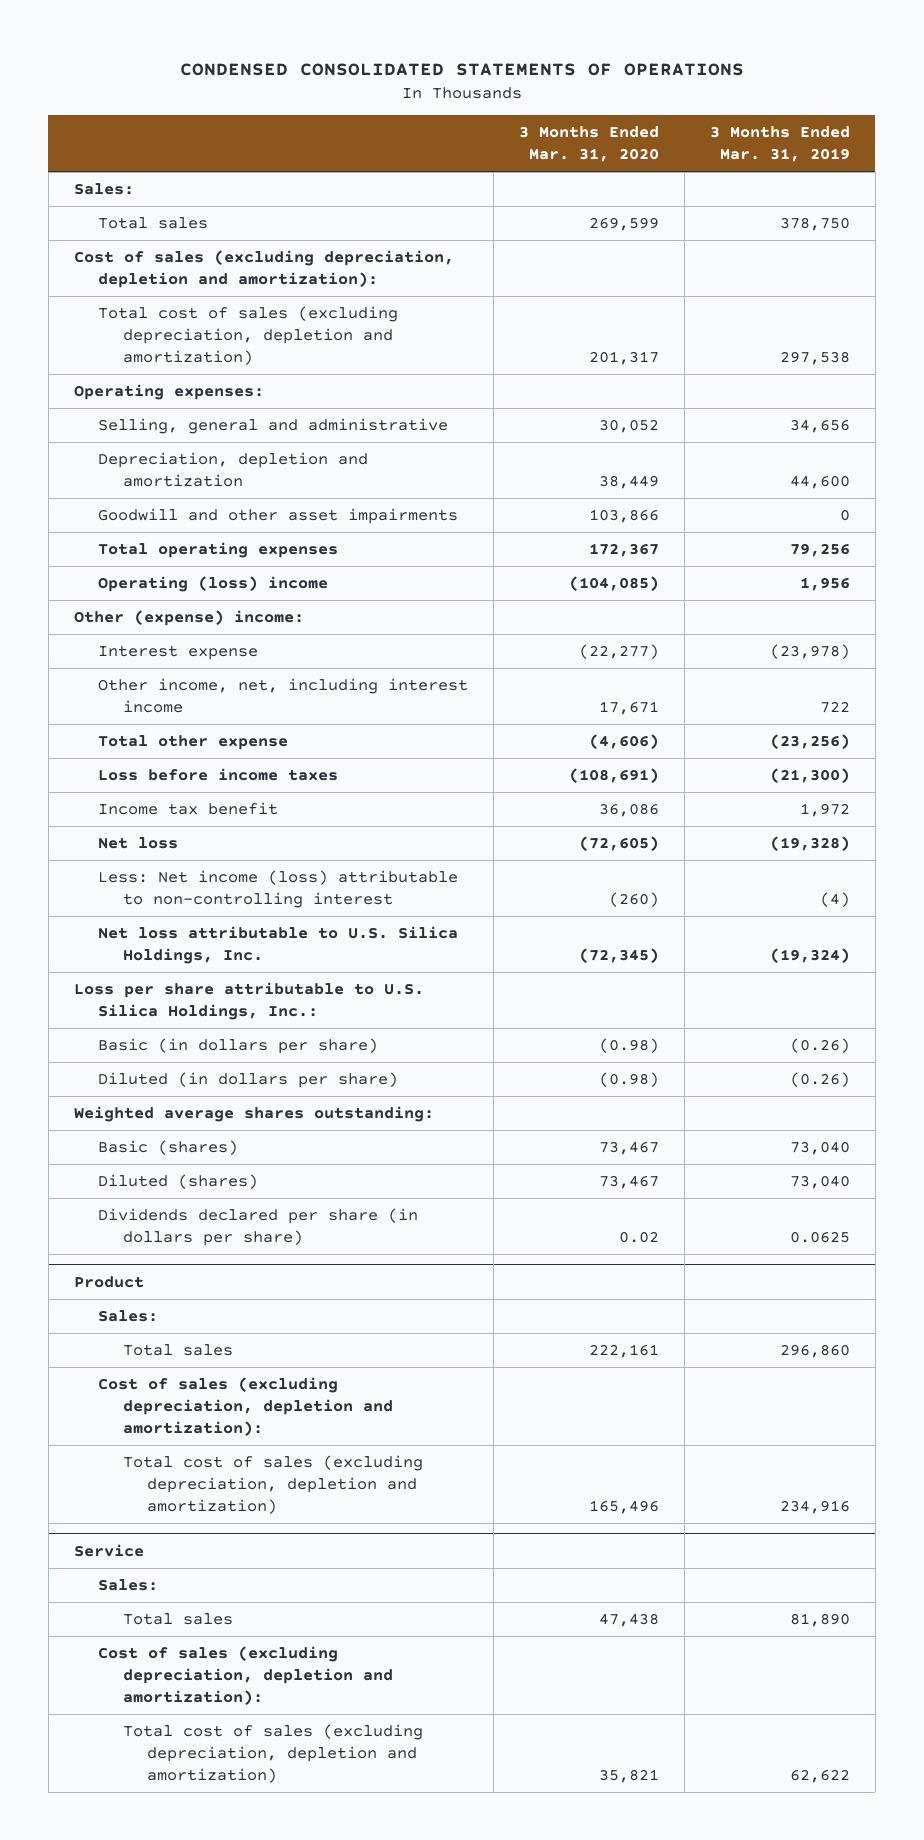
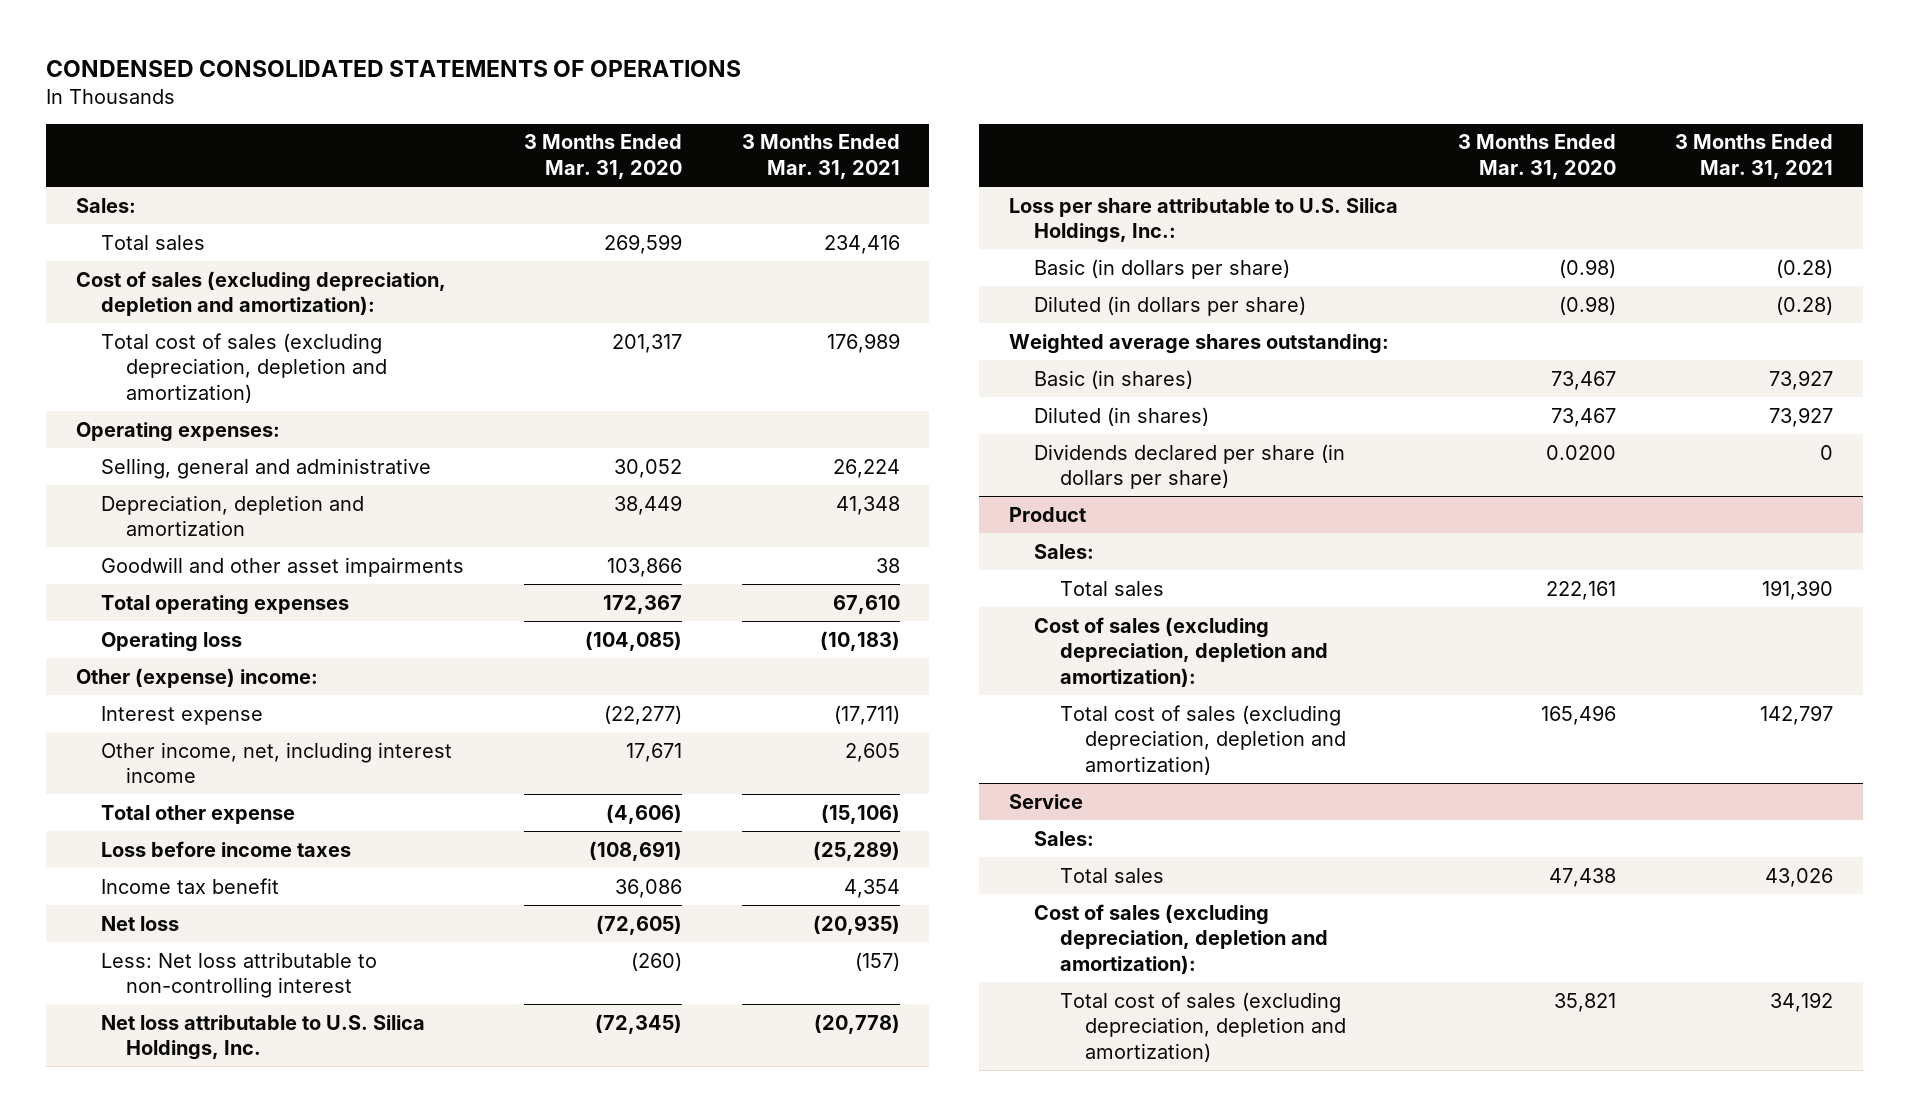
- | 3 Months Ended Mar. 31, 2020 | 3 Months Ended Mar. 31, 2019
+ | 3 Months Ended Mar. 31, 2020 | 3 Months Ended Mar. 31, 2021
- Operating (loss) income | (104,085) | 1,956
+ Operating loss | (104,085) | (10,183)
- Less: Net income (loss) attributable to non-controlling interest | (260) | (4)
+ Less: Net loss attributable to non-controlling interest | (260) | (157)
- Basic (shares) | 73,467 | 73,040
- Diluted (shares) | 73,467 | 73,040
- Dividends declared per share (in dollars per share) | 0.02 | 0.0625
+ Basic (in shares) | 73,467 | 73,927
+ Diluted (in shares) | 73,467 | 73,927
+ Dividends declared per share (in dollars per share) | 0.0200 | 0

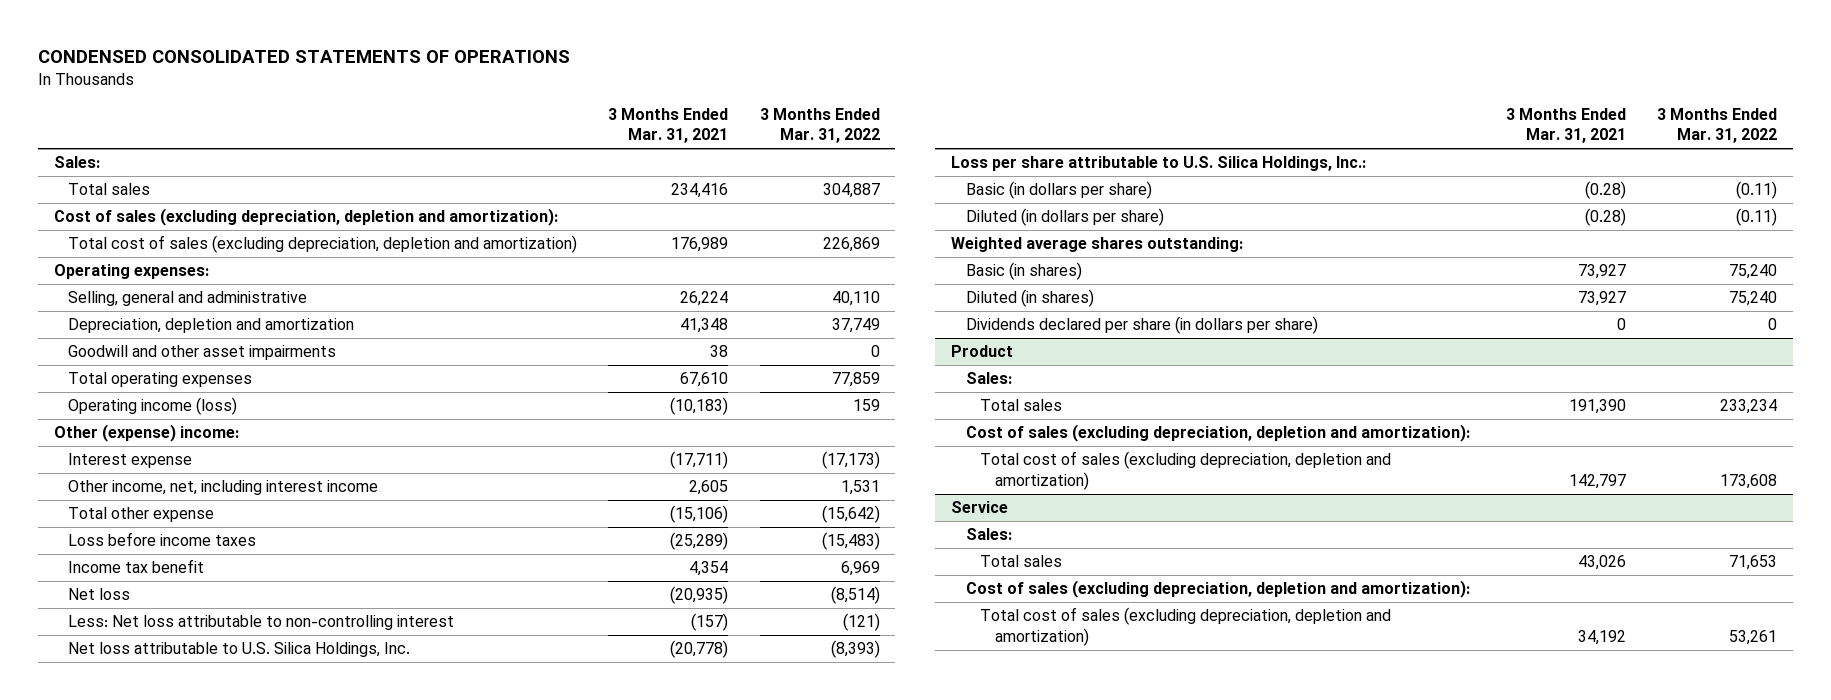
- | 3 Months Ended Mar. 31, 2020 | 3 Months Ended Mar. 31, 2021
+ | 3 Months Ended Mar. 31, 2021 | 3 Months Ended Mar. 31, 2022
- Operating loss | (104,085) | (10,183)
+ Operating income (loss) | (10,183) | 159

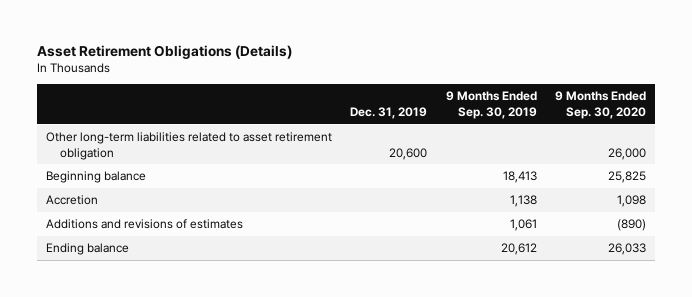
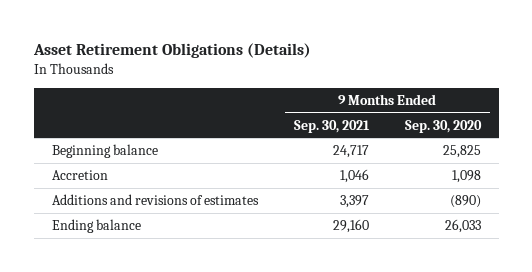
- | Dec. 31, 2019 | 9 Months Ended Sep. 30, 2019 | 9 Months Ended Sep. 30, 2020
+ | 9 Months Ended Sep. 30, 2021 | 9 Months Ended Sep. 30, 2020
- Other long-term liabilities related to asset retirement obligation | 20,600 | | 26,000

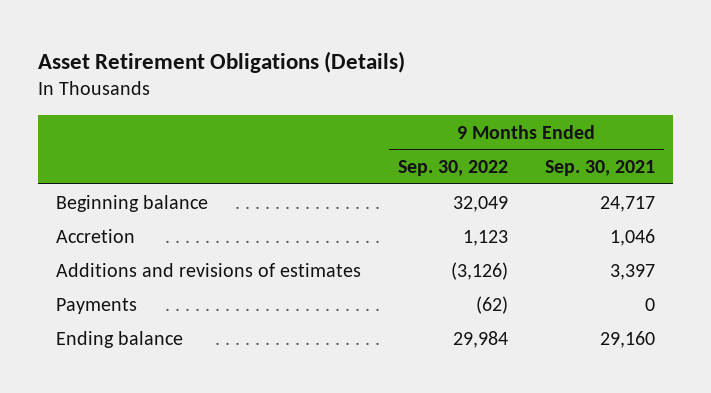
- | 9 Months Ended Sep. 30, 2021 | 9 Months Ended Sep. 30, 2020
+ | 9 Months Ended Sep. 30, 2022 | 9 Months Ended Sep. 30, 2021
+ Payments | (62) | 0

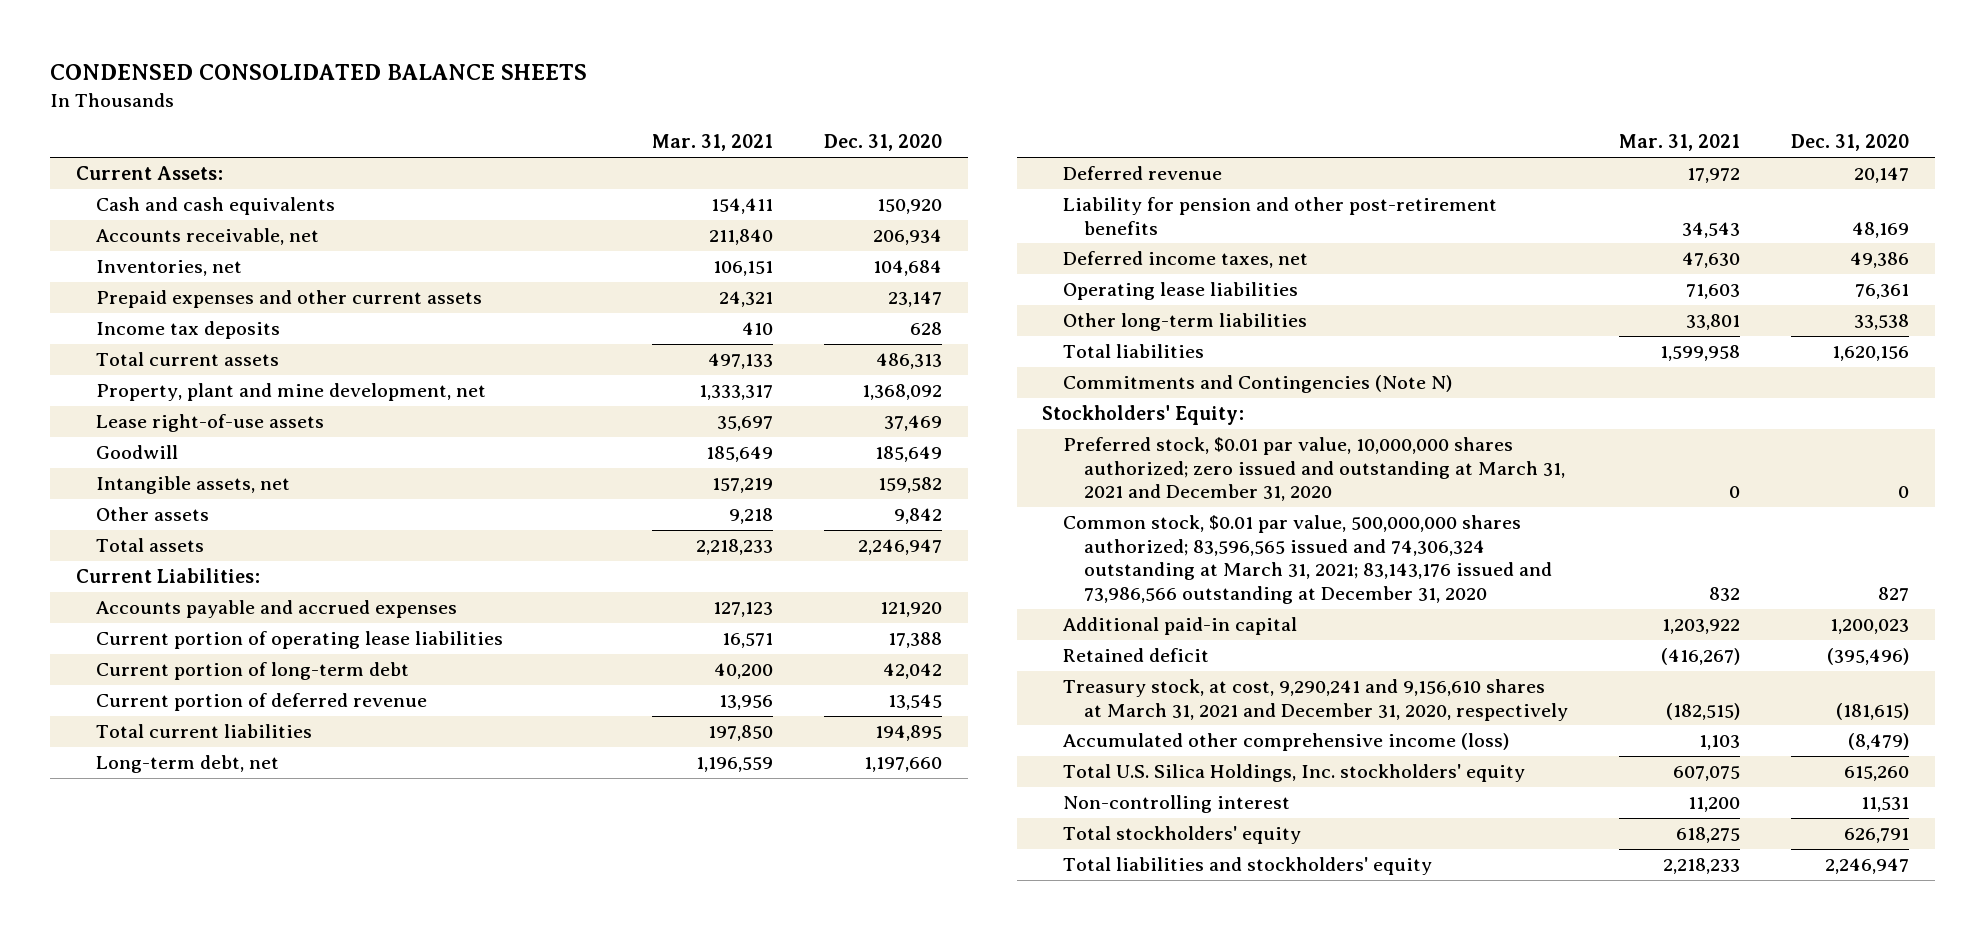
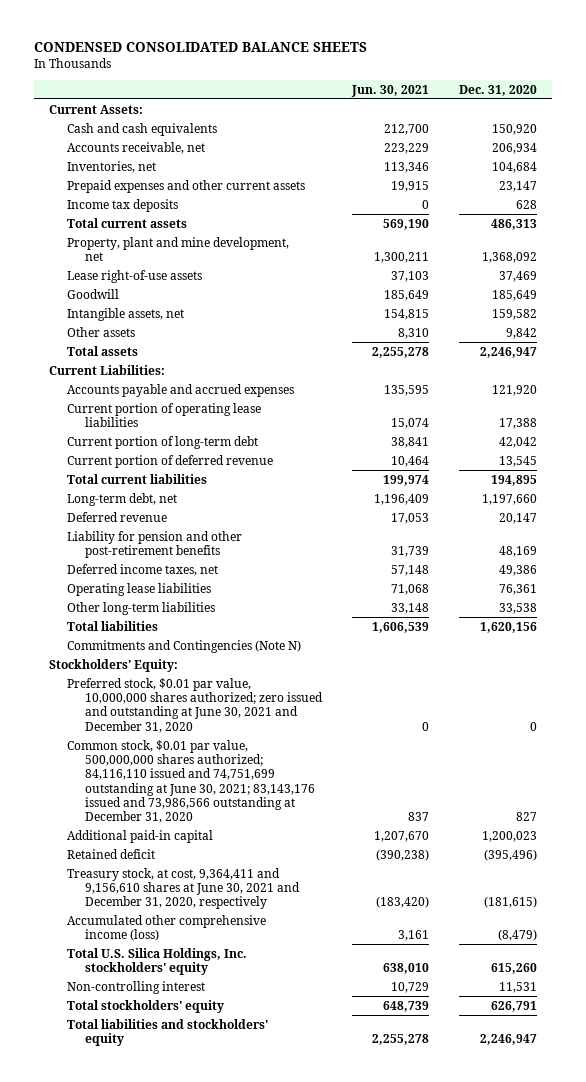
- | Mar. 31, 2021 | Dec. 31, 2020
+ | Jun. 30, 2021 | Dec. 31, 2020
- Preferred stock, $0.01 par value, 10,000,000 shares authorized; zero issued and outstanding at March 31, 2021 and December 31, 2020 | 0 | 0
- Common stock, $0.01 par value, 500,000,000 shares authorized; 83,596,565 issued and 74,306,324 outstanding at March 31, 2021; 83,143,176 issued and 73,986,566 outstanding at December 31, 2020 | 832 | 827
+ Preferred stock, $0.01 par value, 10,000,000 shares authorized; zero issued and outstanding at June 30, 2021 and December 31, 2020 | 0 | 0
+ Common stock, $0.01 par value, 500,000,000 shares authorized; 84,116,110 issued and 74,751,699 outstanding at June 30, 2021; 83,143,176 issued and 73,986,566 outstanding at December 31, 2020 | 837 | 827
- Treasury stock, at cost, 9,290,241 and 9,156,610 shares at March 31, 2021 and December 31, 2020, respectively | (182,515) | (181,615)
+ Treasury stock, at cost, 9,364,411 and 9,156,610 shares at June 30, 2021 and December 31, 2020, respectively | (183,420) | (181,615)

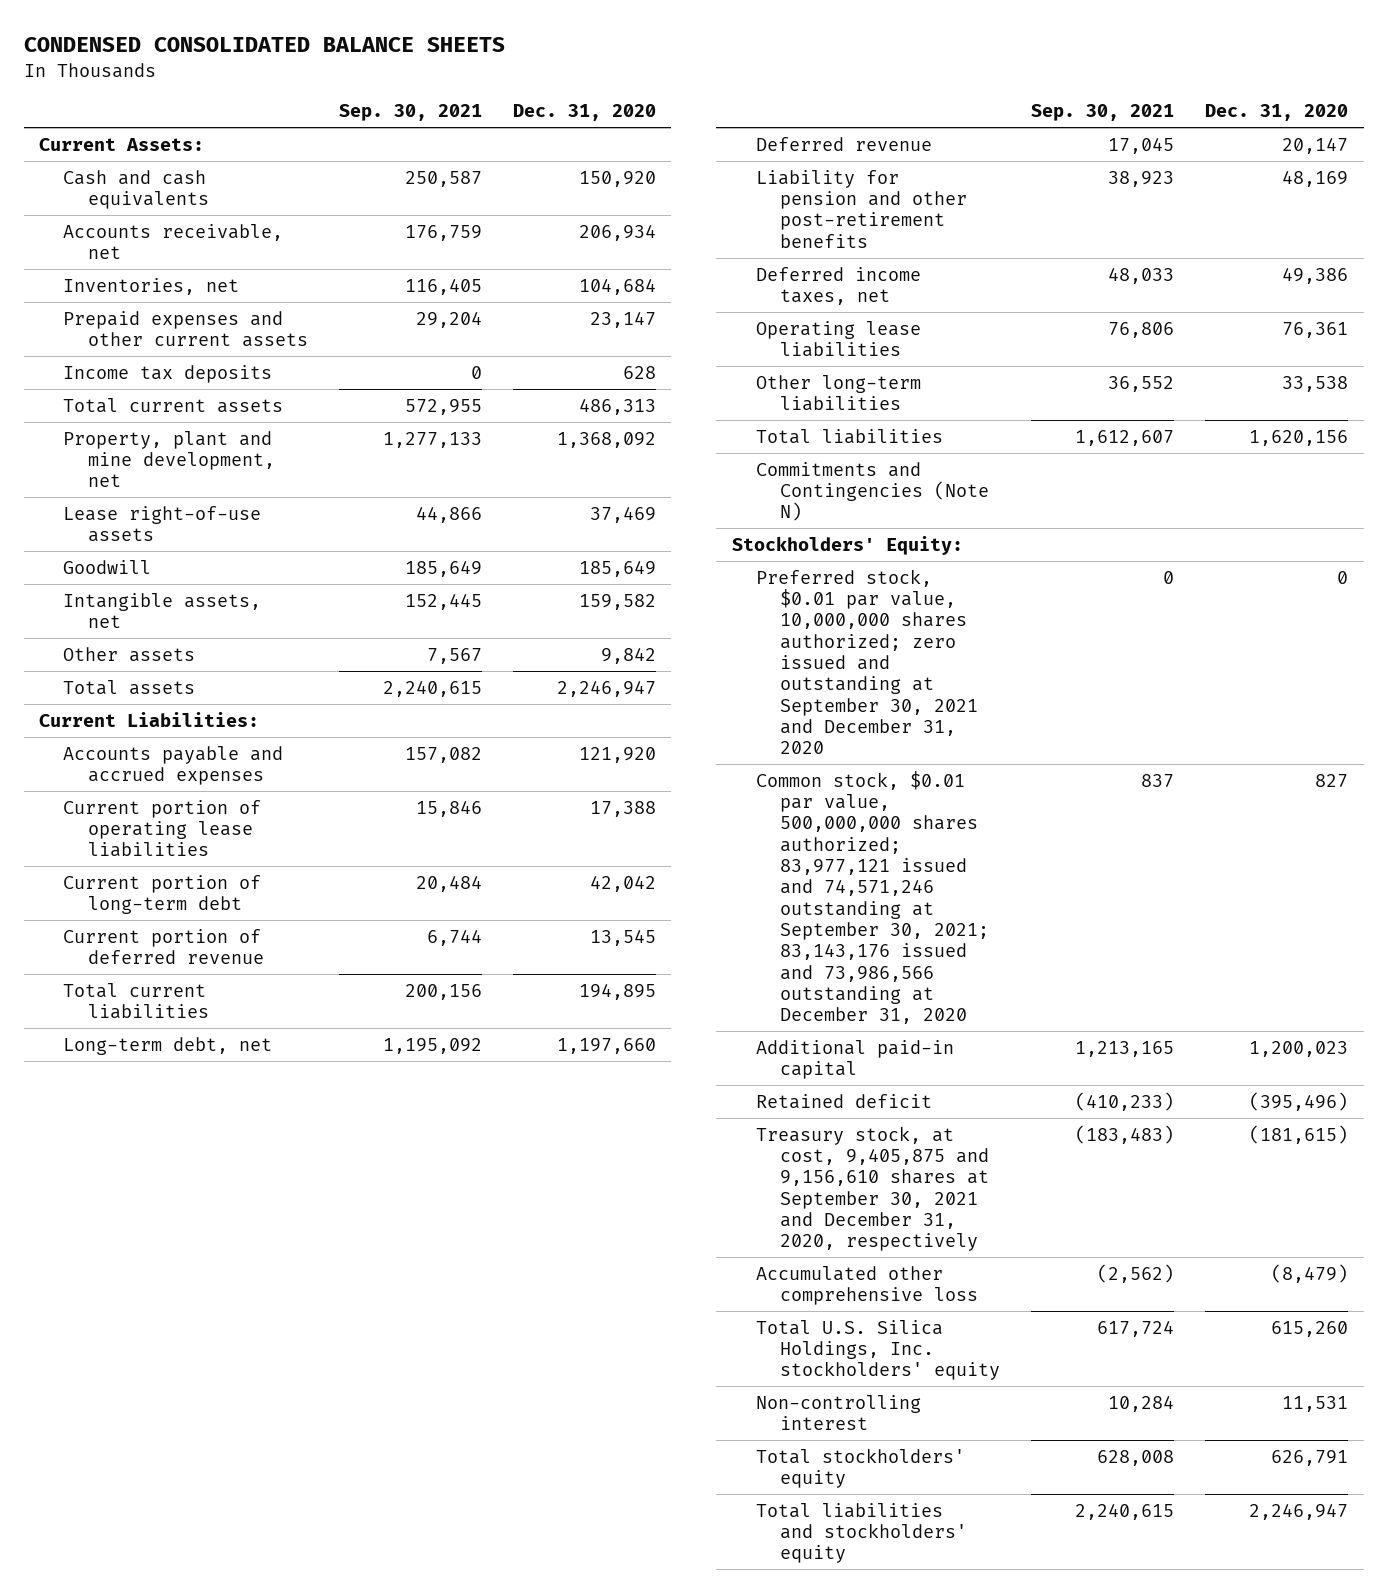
- | Jun. 30, 2021 | Dec. 31, 2020
+ | Sep. 30, 2021 | Dec. 31, 2020
- Preferred stock, $0.01 par value, 10,000,000 shares authorized; zero issued and outstanding at June 30, 2021 and December 31, 2020 | 0 | 0
- Common stock, $0.01 par value, 500,000,000 shares authorized; 84,116,110 issued and 74,751,699 outstanding at June 30, 2021; 83,143,176 issued and 73,986,566 outstanding at December 31, 2020 | 837 | 827
+ Preferred stock, $0.01 par value, 10,000,000 shares authorized; zero issued and outstanding at September 30, 2021 and December 31, 2020 | 0 | 0
+ Common stock, $0.01 par value, 500,000,000 shares authorized; 83,977,121 issued and 74,571,246 outstanding at September 30, 2021; 83,143,176 issued and 73,986,566 outstanding at December 31, 2020 | 837 | 827
- Treasury stock, at cost, 9,364,411 and 9,156,610 shares at June 30, 2021 and December 31, 2020, respectively | (183,420) | (181,615)
- Accumulated other comprehensive income (loss) | 3,161 | (8,479)
+ Treasury stock, at cost, 9,405,875 and 9,156,610 shares at September 30, 2021 and December 31, 2020, respectively | (183,483) | (181,615)
+ Accumulated other comprehensive loss | (2,562) | (8,479)

